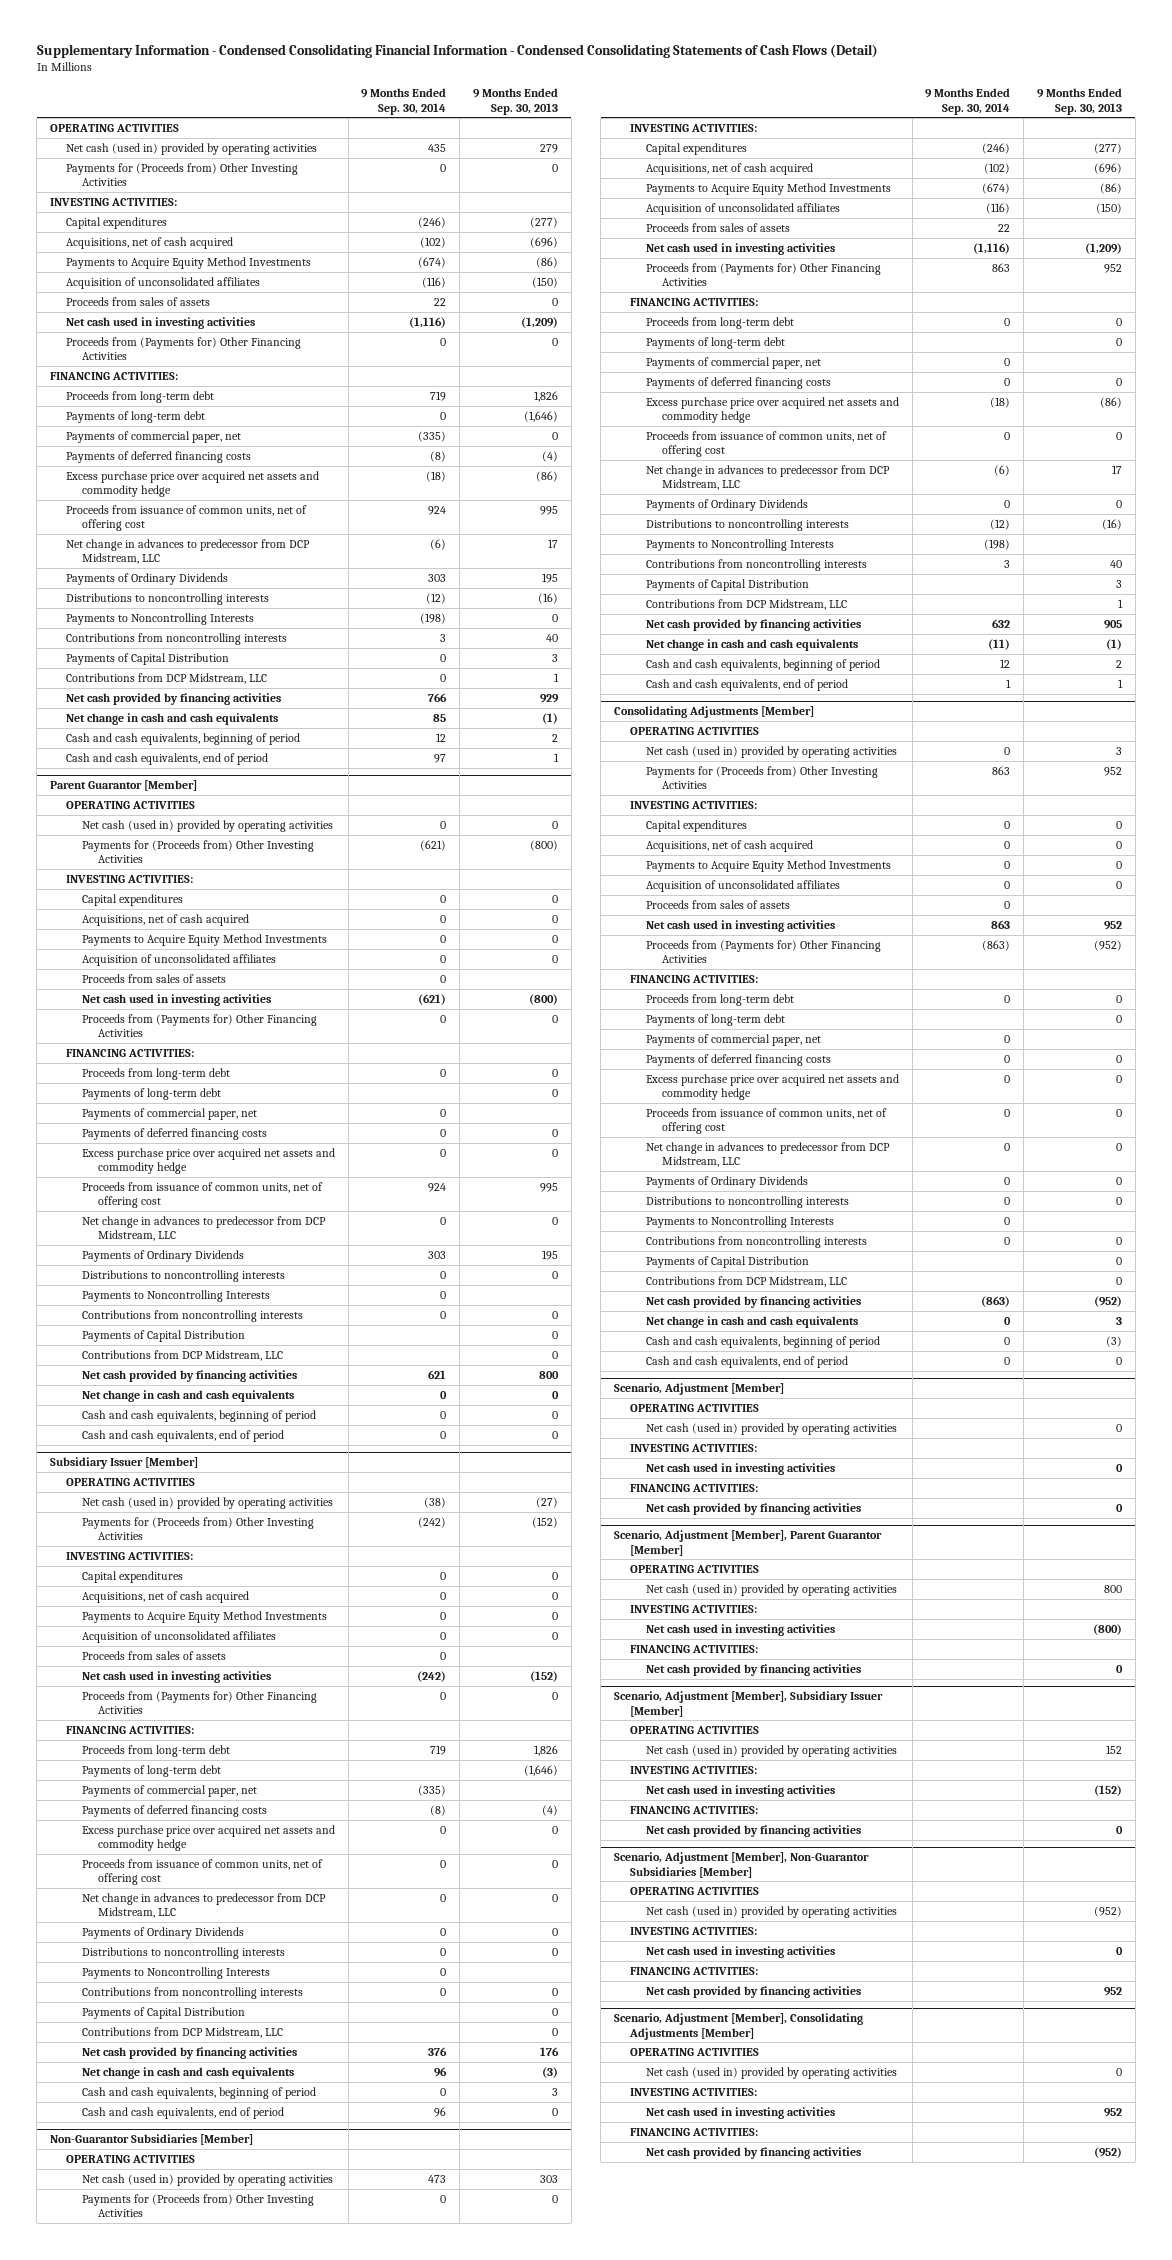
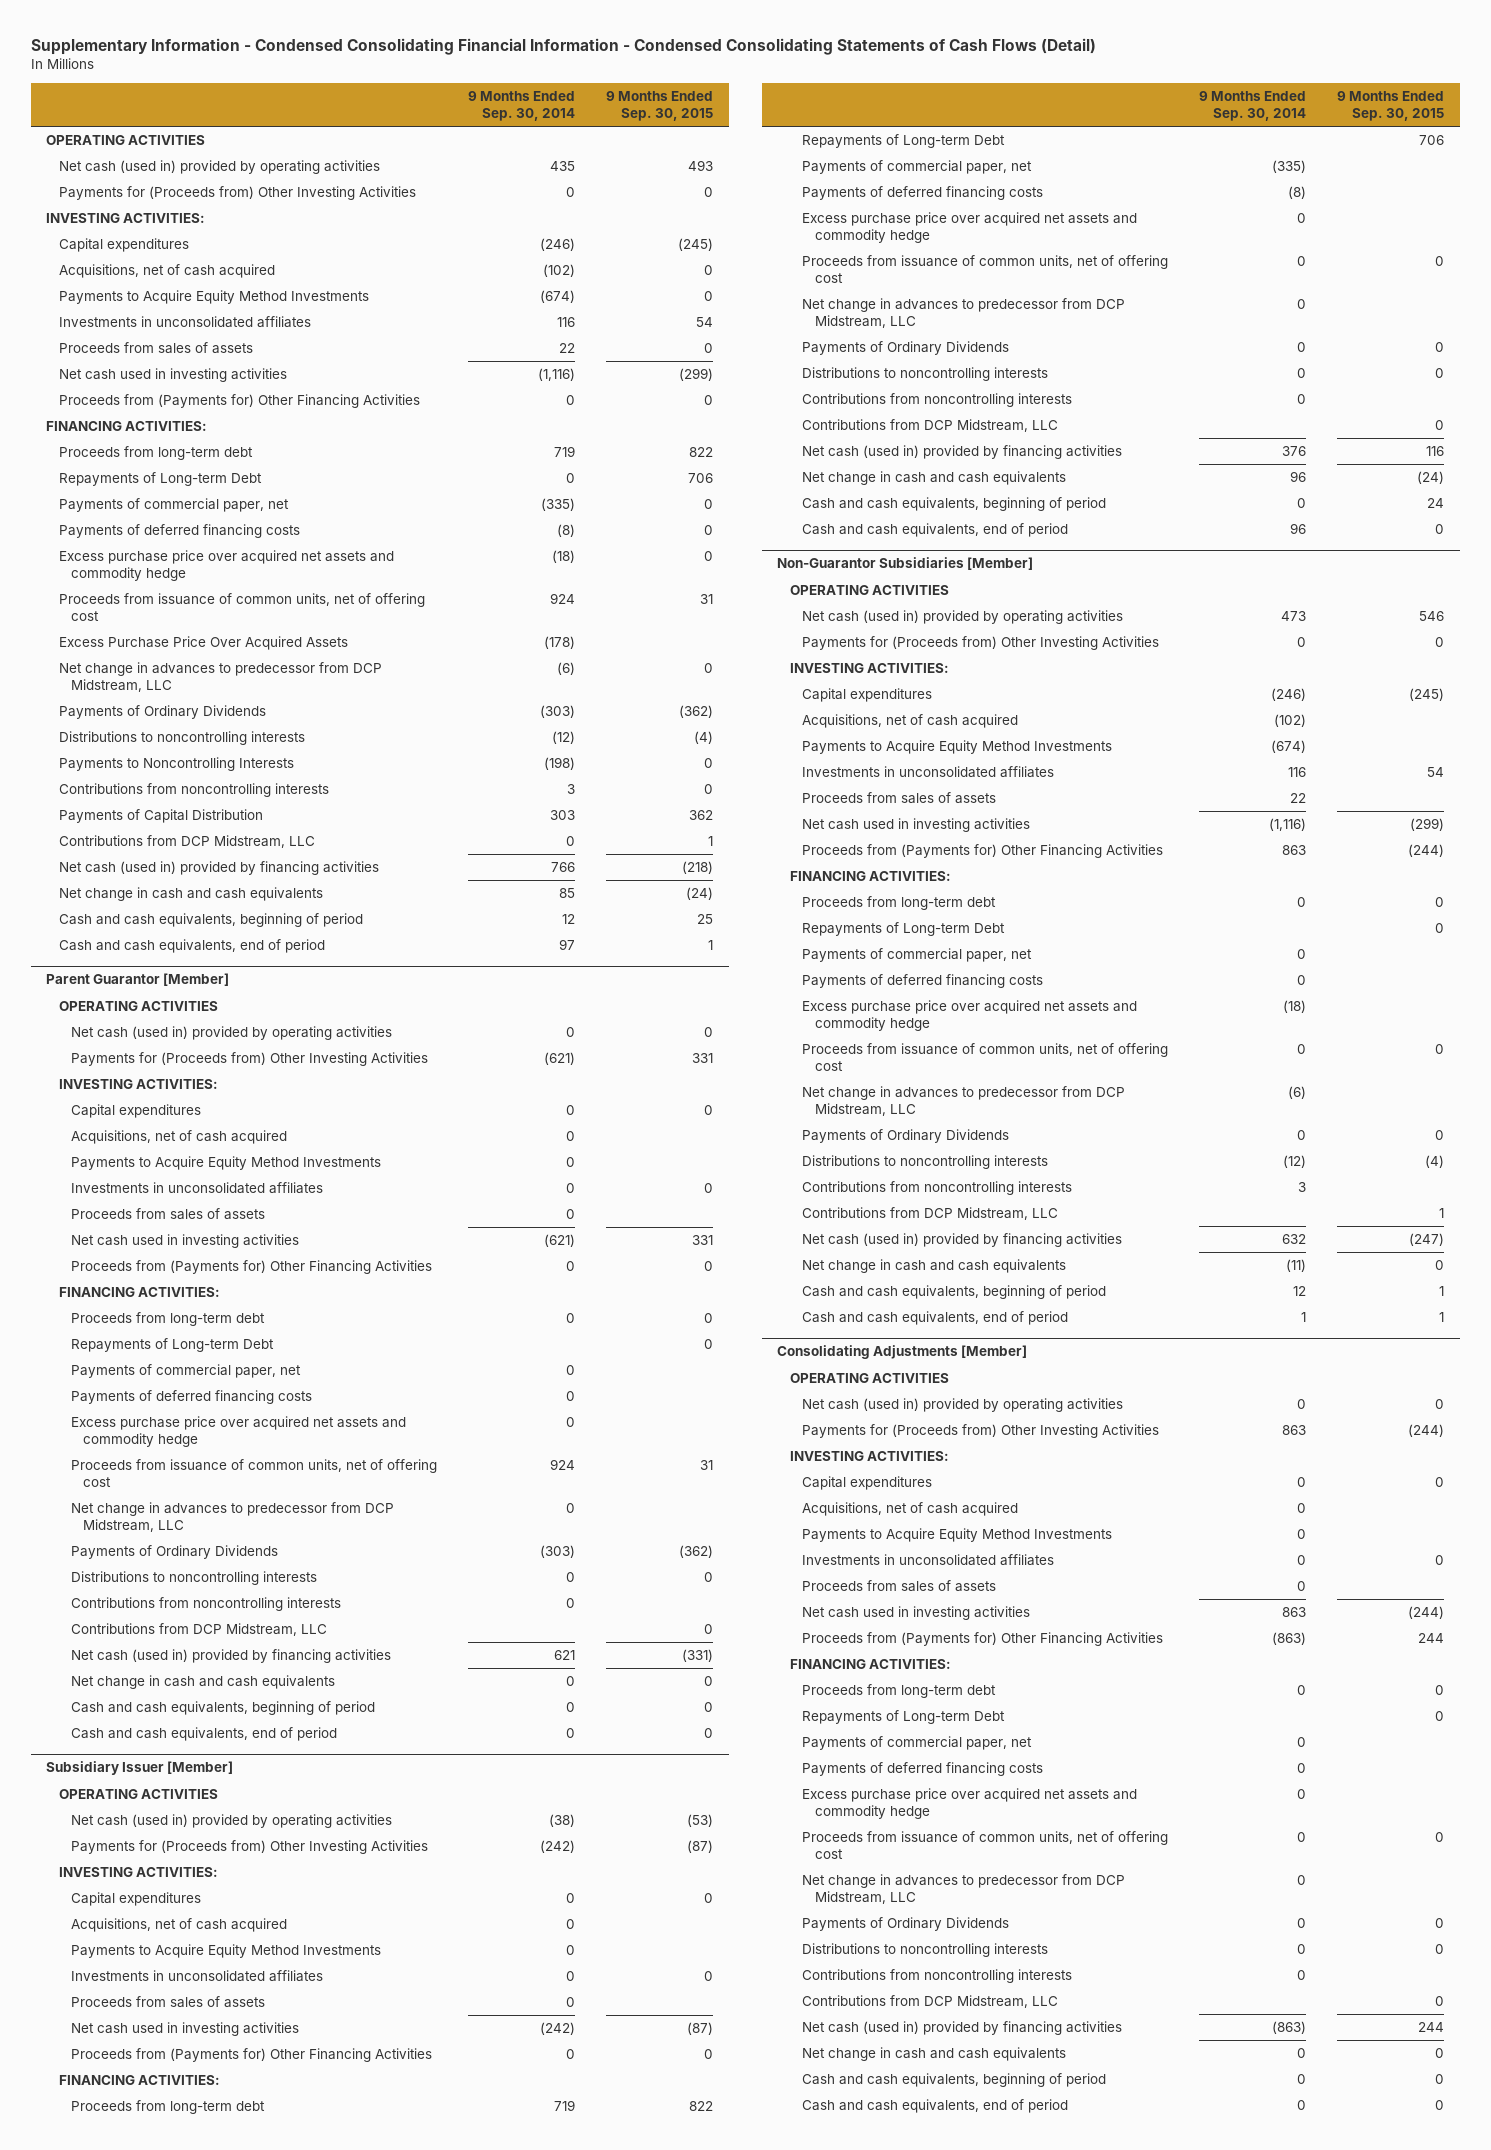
- | 9 Months Ended Sep. 30, 2014 | 9 Months Ended Sep. 30, 2013
+ | 9 Months Ended Sep. 30, 2014 | 9 Months Ended Sep. 30, 2015
- Acquisition of unconsolidated affiliates | (116) | (150)
+ Investments in unconsolidated affiliates | 116 | 54
- Payments of long-term debt | 0 | (1,646)
+ Repayments of Long-term Debt | 0 | 706
+ Excess Purchase Price Over Acquired Assets | (178) |
- Payments of Ordinary Dividends | 303 | 195
+ Payments of Ordinary Dividends | (303) | (362)
- Payments of Capital Distribution | 0 | 3
+ Payments of Capital Distribution | 303 | 362
- Net cash provided by financing activities | 766 | 929
+ Net cash (used in) provided by financing activities | 766 | (218)
@ Parent Guarantor [Member]
- Acquisition of unconsolidated affiliates | 0 | 0
+ Investments in unconsolidated affiliates | 0 | 0
- Payments of long-term debt | | 0
+ Repayments of Long-term Debt | | 0
- Payments of Ordinary Dividends | 303 | 195
+ Payments of Ordinary Dividends | (303) | (362)
- Payments to Noncontrolling Interests | 0 |
- Payments of Capital Distribution | | 0
- Net cash provided by financing activities | 621 | 800
+ Net cash (used in) provided by financing activities | 621 | (331)
@ Subsidiary Issuer [Member]
- Acquisition of unconsolidated affiliates | 0 | 0
+ Investments in unconsolidated affiliates | 0 | 0
- Payments of long-term debt | | (1,646)
+ Repayments of Long-term Debt | | 706
- Payments to Noncontrolling Interests | 0 |
- Payments of Capital Distribution | | 0
- Net cash provided by financing activities | 376 | 176
+ Net cash (used in) provided by financing activities | 376 | 116
@ Non-Guarantor Subsidiaries [Member]
- Acquisition of unconsolidated affiliates | (116) | (150)
+ Investments in unconsolidated affiliates | 116 | 54
- Payments of long-term debt | | 0
+ Repayments of Long-term Debt | | 0
- Payments to Noncontrolling Interests | (198) |
- Payments of Capital Distribution | | 3
- Net cash provided by financing activities | 632 | 905
+ Net cash (used in) provided by financing activities | 632 | (247)
@ Consolidating Adjustments [Member]
- Acquisition of unconsolidated affiliates | 0 | 0
+ Investments in unconsolidated affiliates | 0 | 0
- Payments of long-term debt | | 0
+ Repayments of Long-term Debt | | 0
- Payments to Noncontrolling Interests | 0 |
- Payments of Capital Distribution | | 0
- Net cash provided by financing activities | (863) | (952)
+ Net cash (used in) provided by financing activities | (863) | 244
- Scenario, Adjustment [Member]
- OPERATING ACTIVITIES
- Net cash (used in) provided by operating activities | | 0
- INVESTING ACTIVITIES:
- Net cash used in investing activities | | 0
- FINANCING ACTIVITIES:
- Net cash provided by financing activities | | 0
- Scenario, Adjustment [Member], Parent Guarantor [Member]
- OPERATING ACTIVITIES
- Net cash (used in) provided by operating activities | | 800
- INVESTING ACTIVITIES:
- Net cash used in investing activities | | (800)
- FINANCING ACTIVITIES:
- Net cash provided by financing activities | | 0
- Scenario, Adjustment [Member], Subsidiary Issuer [Member]
- OPERATING ACTIVITIES
- Net cash (used in) provided by operating activities | | 152
- INVESTING ACTIVITIES:
- Net cash used in investing activities | | (152)
- FINANCING ACTIVITIES:
- Net cash provided by financing activities | | 0
- Scenario, Adjustment [Member], Non-Guarantor Subsidiaries [Member]
- OPERATING ACTIVITIES
- Net cash (used in) provided by operating activities | | (952)
- INVESTING ACTIVITIES:
- Net cash used in investing activities | | 0
- FINANCING ACTIVITIES:
- Net cash provided by financing activities | | 952
- Scenario, Adjustment [Member], Consolidating Adjustments [Member]
- OPERATING ACTIVITIES
- Net cash (used in) provided by operating activities | | 0
- INVESTING ACTIVITIES:
- Net cash used in investing activities | | 952
- FINANCING ACTIVITIES:
- Net cash provided by financing activities | | (952)

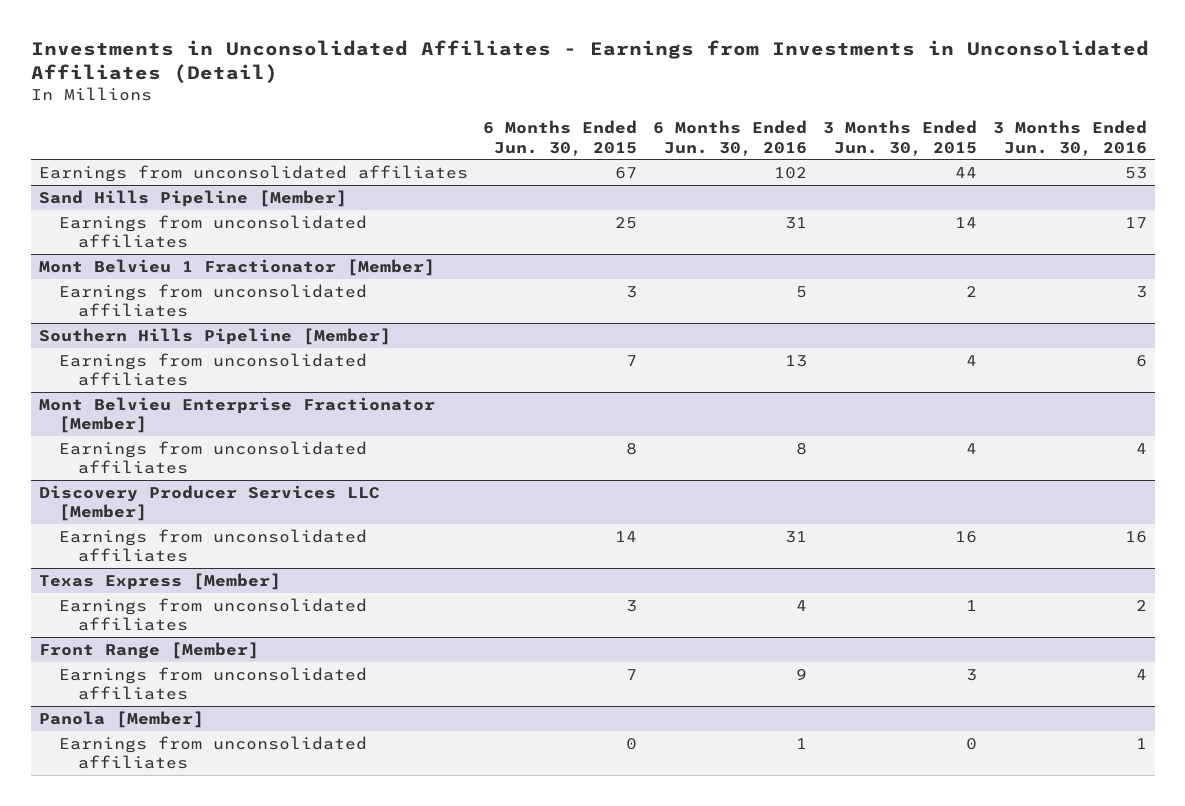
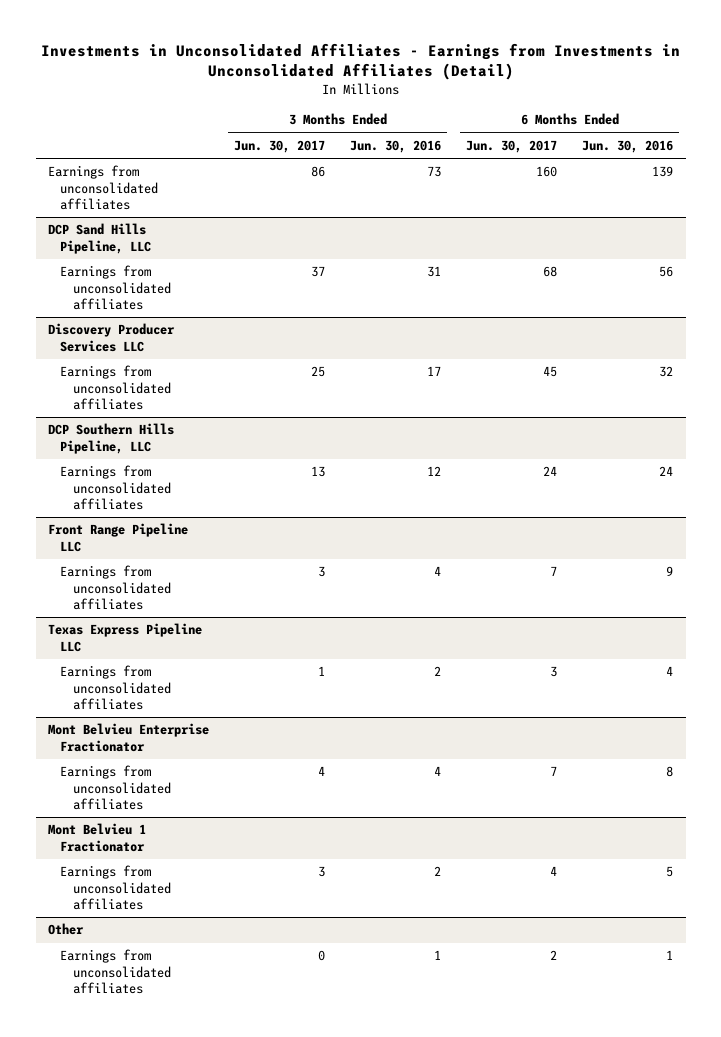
- | 6 Months Ended Jun. 30, 2015 | 6 Months Ended Jun. 30, 2016 | 3 Months Ended Jun. 30, 2015 | 3 Months Ended Jun. 30, 2016
+ | 3 Months Ended Jun. 30, 2017 | 3 Months Ended Jun. 30, 2016 | 6 Months Ended Jun. 30, 2017 | 6 Months Ended Jun. 30, 2016
- Earnings from unconsolidated affiliates | 67 | 102 | 44 | 53
- Sand Hills Pipeline [Member]
- Earnings from unconsolidated affiliates | 25 | 31 | 14 | 17
- Mont Belvieu 1 Fractionator [Member]
- Earnings from unconsolidated affiliates | 3 | 5 | 2 | 3
- Southern Hills Pipeline [Member]
- Earnings from unconsolidated affiliates | 7 | 13 | 4 | 6
- Mont Belvieu Enterprise Fractionator [Member]
- Earnings from unconsolidated affiliates | 8 | 8 | 4 | 4
- Discovery Producer Services LLC [Member]
- Earnings from unconsolidated affiliates | 14 | 31 | 16 | 16
- Texas Express [Member]
- Earnings from unconsolidated affiliates | 3 | 4 | 1 | 2
- Front Range [Member]
+ Earnings from unconsolidated affiliates | 86 | 73 | 160 | 139
+ DCP Sand Hills Pipeline, LLC
+ Earnings from unconsolidated affiliates | 37 | 31 | 68 | 56
+ Discovery Producer Services LLC
+ Earnings from unconsolidated affiliates | 25 | 17 | 45 | 32
+ DCP Southern Hills Pipeline, LLC
+ Earnings from unconsolidated affiliates | 13 | 12 | 24 | 24
+ Front Range Pipeline LLC
- Panola [Member]
+ Texas Express Pipeline LLC
+ Earnings from unconsolidated affiliates | 1 | 2 | 3 | 4
+ Mont Belvieu Enterprise Fractionator
+ Earnings from unconsolidated affiliates | 4 | 4 | 7 | 8
+ Mont Belvieu 1 Fractionator
+ Earnings from unconsolidated affiliates | 3 | 2 | 4 | 5
+ Other

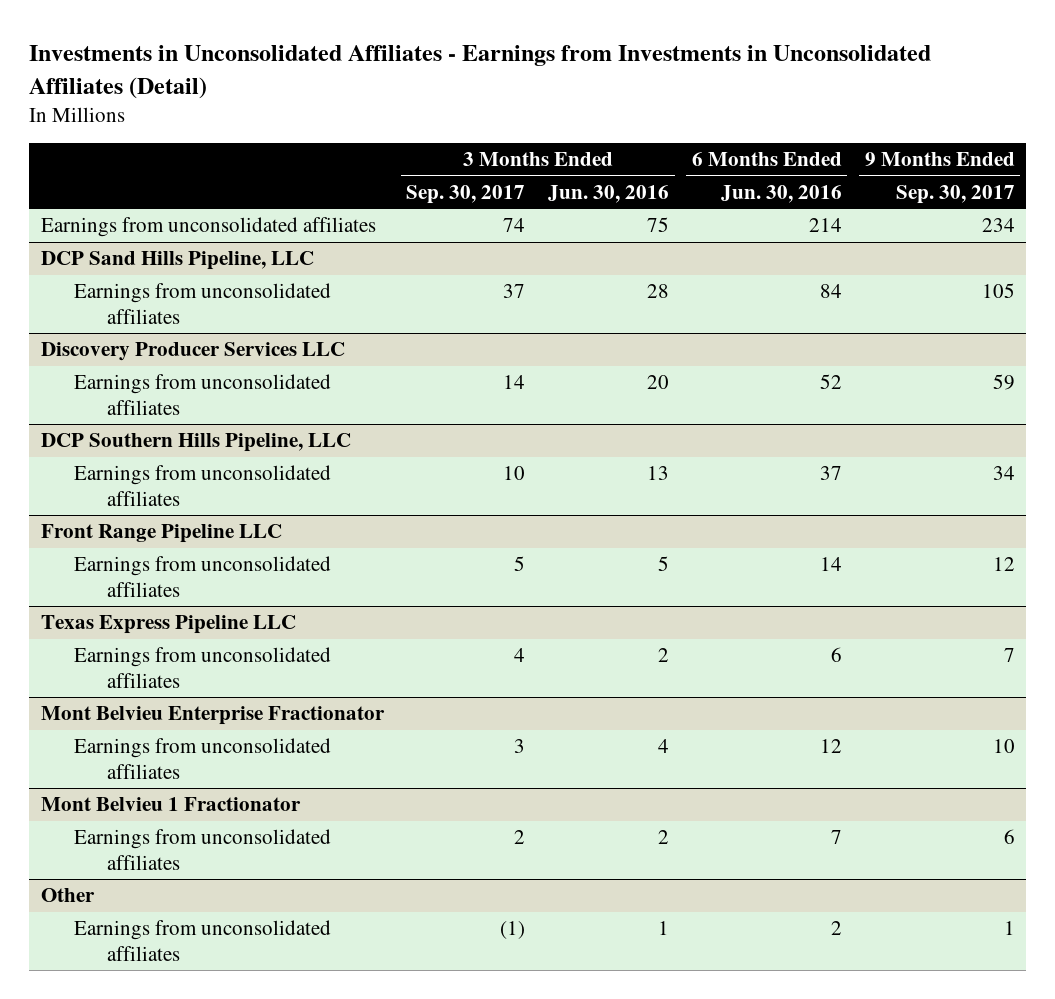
- | 3 Months Ended Jun. 30, 2017 | 3 Months Ended Jun. 30, 2016 | 6 Months Ended Jun. 30, 2017 | 6 Months Ended Jun. 30, 2016
+ | 3 Months Ended Sep. 30, 2017 | 3 Months Ended Jun. 30, 2016 | 6 Months Ended Jun. 30, 2016 | 9 Months Ended Sep. 30, 2017
- Earnings from unconsolidated affiliates | 86 | 73 | 160 | 139
+ Earnings from unconsolidated affiliates | 74 | 75 | 214 | 234
@ DCP Sand Hills Pipeline, LLC
- Earnings from unconsolidated affiliates | 37 | 31 | 68 | 56
+ Earnings from unconsolidated affiliates | 37 | 28 | 84 | 105
@ Discovery Producer Services LLC
- Earnings from unconsolidated affiliates | 25 | 17 | 45 | 32
+ Earnings from unconsolidated affiliates | 14 | 20 | 52 | 59
@ DCP Southern Hills Pipeline, LLC
- Earnings from unconsolidated affiliates | 13 | 12 | 24 | 24
+ Earnings from unconsolidated affiliates | 10 | 13 | 37 | 34
@ Front Range Pipeline LLC
- Earnings from unconsolidated affiliates | 3 | 4 | 7 | 9
+ Earnings from unconsolidated affiliates | 5 | 5 | 14 | 12
@ Texas Express Pipeline LLC
- Earnings from unconsolidated affiliates | 1 | 2 | 3 | 4
+ Earnings from unconsolidated affiliates | 4 | 2 | 6 | 7
@ Mont Belvieu Enterprise Fractionator
- Earnings from unconsolidated affiliates | 4 | 4 | 7 | 8
+ Earnings from unconsolidated affiliates | 3 | 4 | 12 | 10
@ Mont Belvieu 1 Fractionator
- Earnings from unconsolidated affiliates | 3 | 2 | 4 | 5
+ Earnings from unconsolidated affiliates | 2 | 2 | 7 | 6
@ Other
- Earnings from unconsolidated affiliates | 0 | 1 | 2 | 1
+ Earnings from unconsolidated affiliates | (1) | 1 | 2 | 1

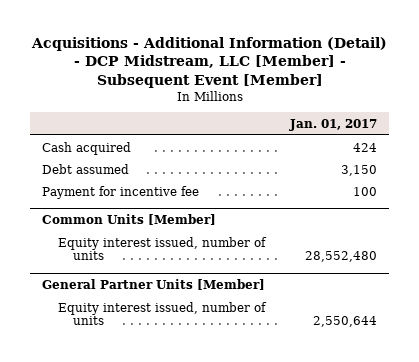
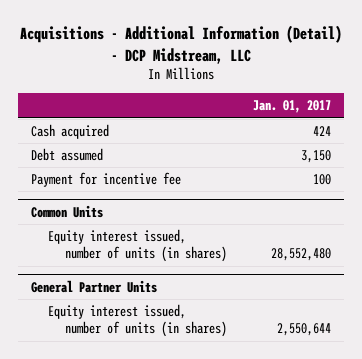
- Acquisitions - Additional Information (Detail) - DCP Midstream, LLC [Member] - Subsequent Event [Member]
+ Acquisitions - Additional Information (Detail) - DCP Midstream, LLC
- Common Units [Member]
- Equity interest issued, number of units | 28,552,480
- General Partner Units [Member]
- Equity interest issued, number of units | 2,550,644
+ Common Units
+ Equity interest issued, number of units (in shares) | 28,552,480
+ General Partner Units
+ Equity interest issued, number of units (in shares) | 2,550,644

